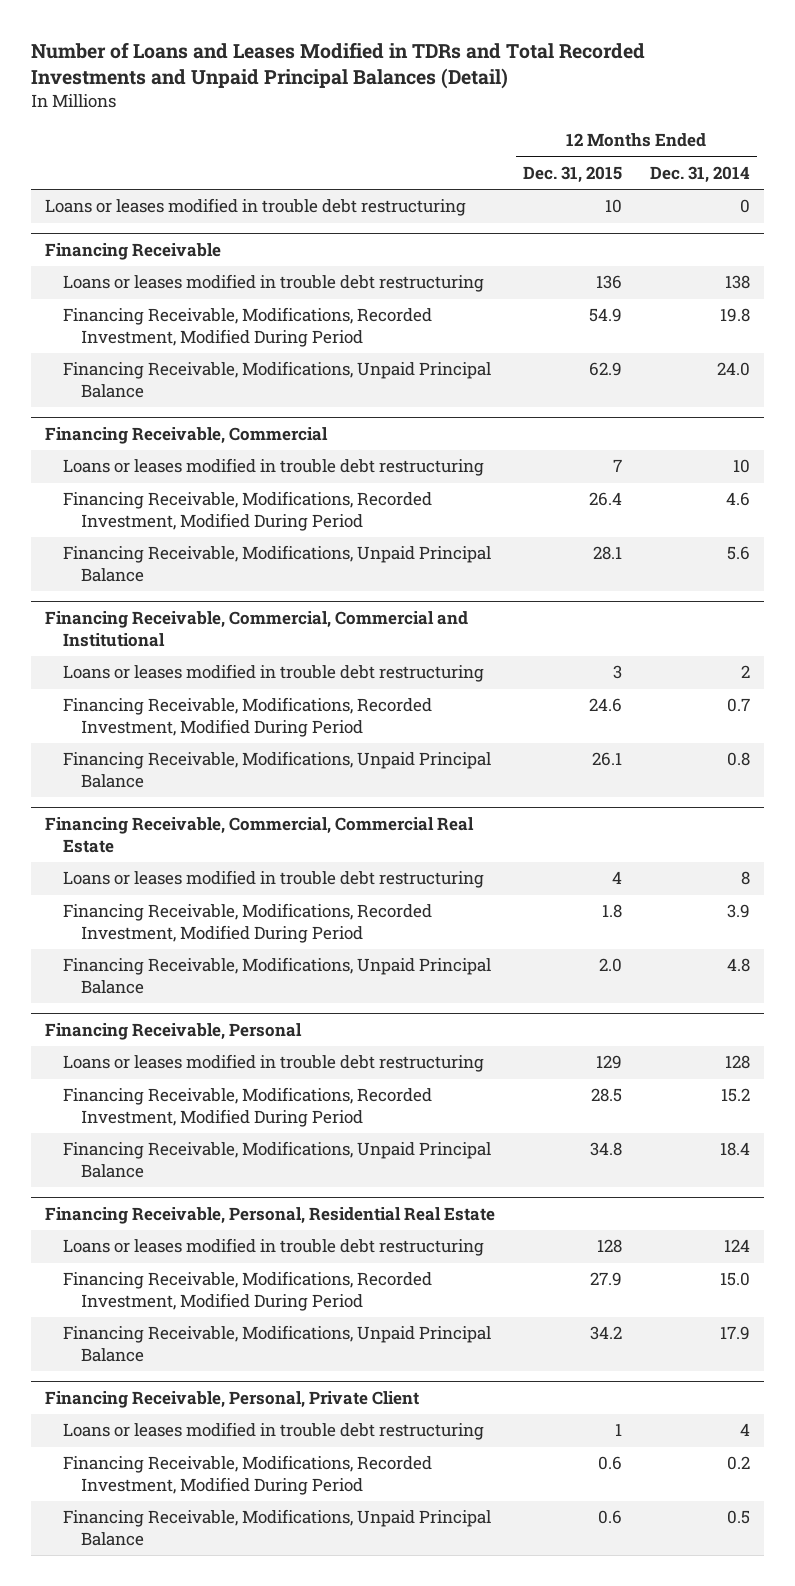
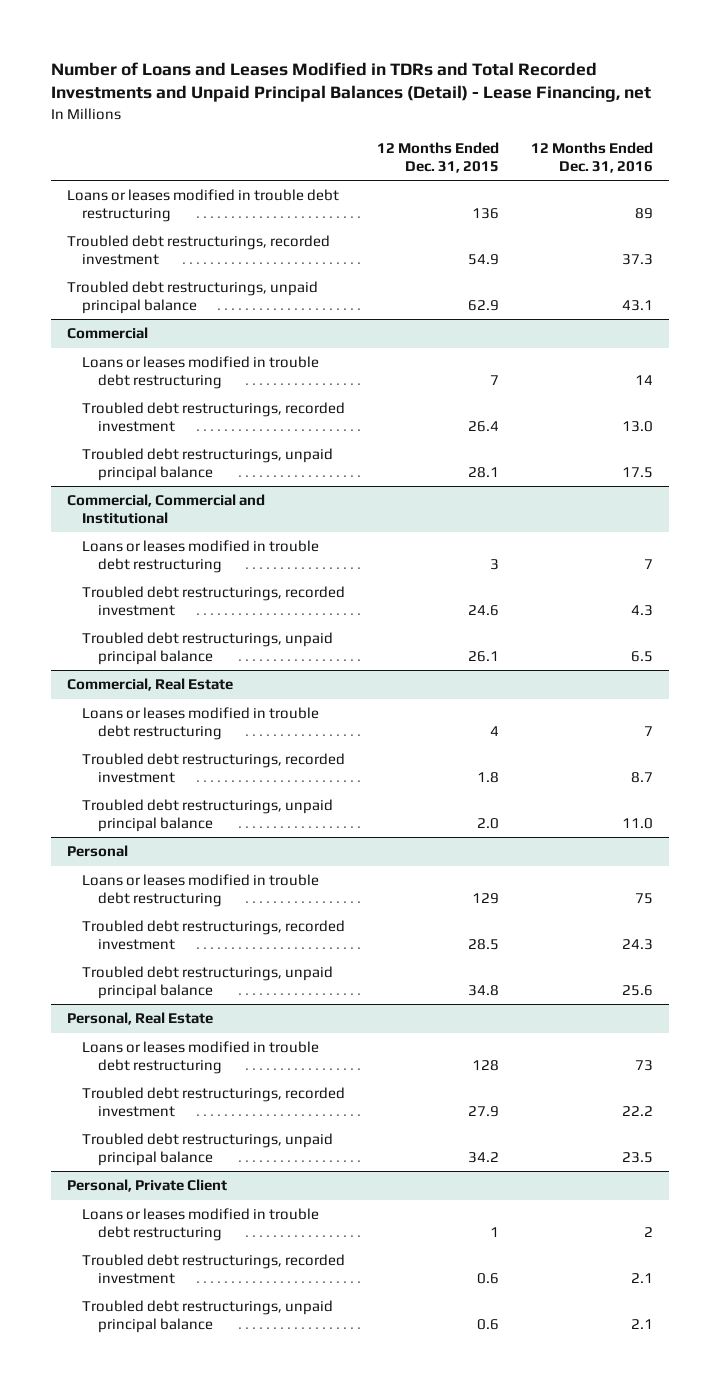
- Number of Loans and Leases Modified in TDRs and Total Recorded Investments and Unpaid Principal Balances (Detail)
+ Number of Loans and Leases Modified in TDRs and Total Recorded Investments and Unpaid Principal Balances (Detail) - Lease Financing, net
- | 12 Months Ended Dec. 31, 2015 | 12 Months Ended Dec. 31, 2014
+ | 12 Months Ended Dec. 31, 2015 | 12 Months Ended Dec. 31, 2016
- Loans or leases modified in trouble debt restructuring | 10 | 0
- Financing Receivable
- Financing Receivable, Modifications, Recorded Investment, Modified During Period | 54.9 | 19.8
- Financing Receivable, Modifications, Unpaid Principal Balance | 62.9 | 24.0
- Financing Receivable, Commercial
+ Troubled debt restructurings, recorded investment | 54.9 | 37.3
+ Troubled debt restructurings, unpaid principal balance | 62.9 | 43.1
+ Commercial
- Financing Receivable, Modifications, Recorded Investment, Modified During Period | 26.4 | 4.6
- Financing Receivable, Modifications, Unpaid Principal Balance | 28.1 | 5.6
- Financing Receivable, Commercial, Commercial and Institutional
+ Troubled debt restructurings, recorded investment | 26.4 | 13.0
+ Troubled debt restructurings, unpaid principal balance | 28.1 | 17.5
+ Commercial, Commercial and Institutional
- Financing Receivable, Modifications, Recorded Investment, Modified During Period | 24.6 | 0.7
- Financing Receivable, Modifications, Unpaid Principal Balance | 26.1 | 0.8
- Financing Receivable, Commercial, Commercial Real Estate
+ Troubled debt restructurings, recorded investment | 24.6 | 4.3
+ Troubled debt restructurings, unpaid principal balance | 26.1 | 6.5
+ Commercial, Real Estate
- Financing Receivable, Modifications, Recorded Investment, Modified During Period | 1.8 | 3.9
- Financing Receivable, Modifications, Unpaid Principal Balance | 2.0 | 4.8
- Financing Receivable, Personal
+ Troubled debt restructurings, recorded investment | 1.8 | 8.7
+ Troubled debt restructurings, unpaid principal balance | 2.0 | 11.0
+ Personal
- Financing Receivable, Modifications, Recorded Investment, Modified During Period | 28.5 | 15.2
- Financing Receivable, Modifications, Unpaid Principal Balance | 34.8 | 18.4
- Financing Receivable, Personal, Residential Real Estate
+ Troubled debt restructurings, recorded investment | 28.5 | 24.3
+ Troubled debt restructurings, unpaid principal balance | 34.8 | 25.6
+ Personal, Real Estate
- Financing Receivable, Modifications, Recorded Investment, Modified During Period | 27.9 | 15.0
- Financing Receivable, Modifications, Unpaid Principal Balance | 34.2 | 17.9
- Financing Receivable, Personal, Private Client
+ Troubled debt restructurings, recorded investment | 27.9 | 22.2
+ Troubled debt restructurings, unpaid principal balance | 34.2 | 23.5
+ Personal, Private Client
- Financing Receivable, Modifications, Recorded Investment, Modified During Period | 0.6 | 0.2
- Financing Receivable, Modifications, Unpaid Principal Balance | 0.6 | 0.5
+ Troubled debt restructurings, recorded investment | 0.6 | 2.1
+ Troubled debt restructurings, unpaid principal balance | 0.6 | 2.1

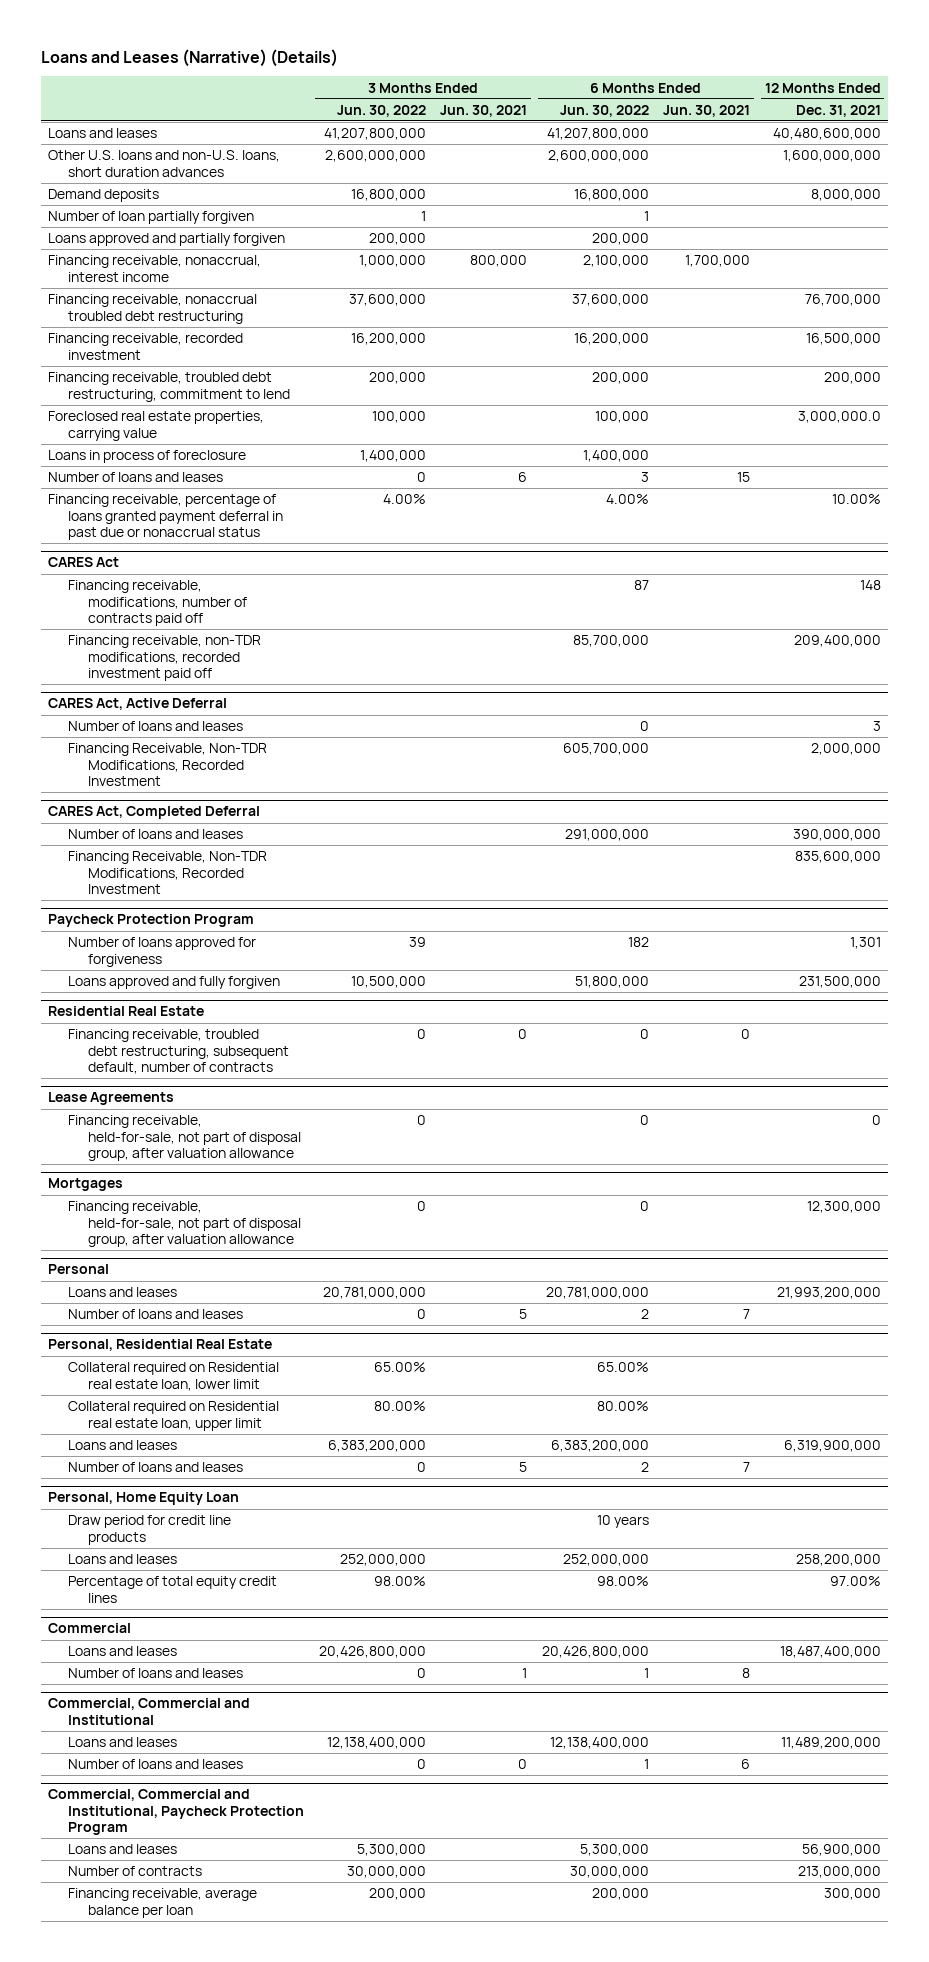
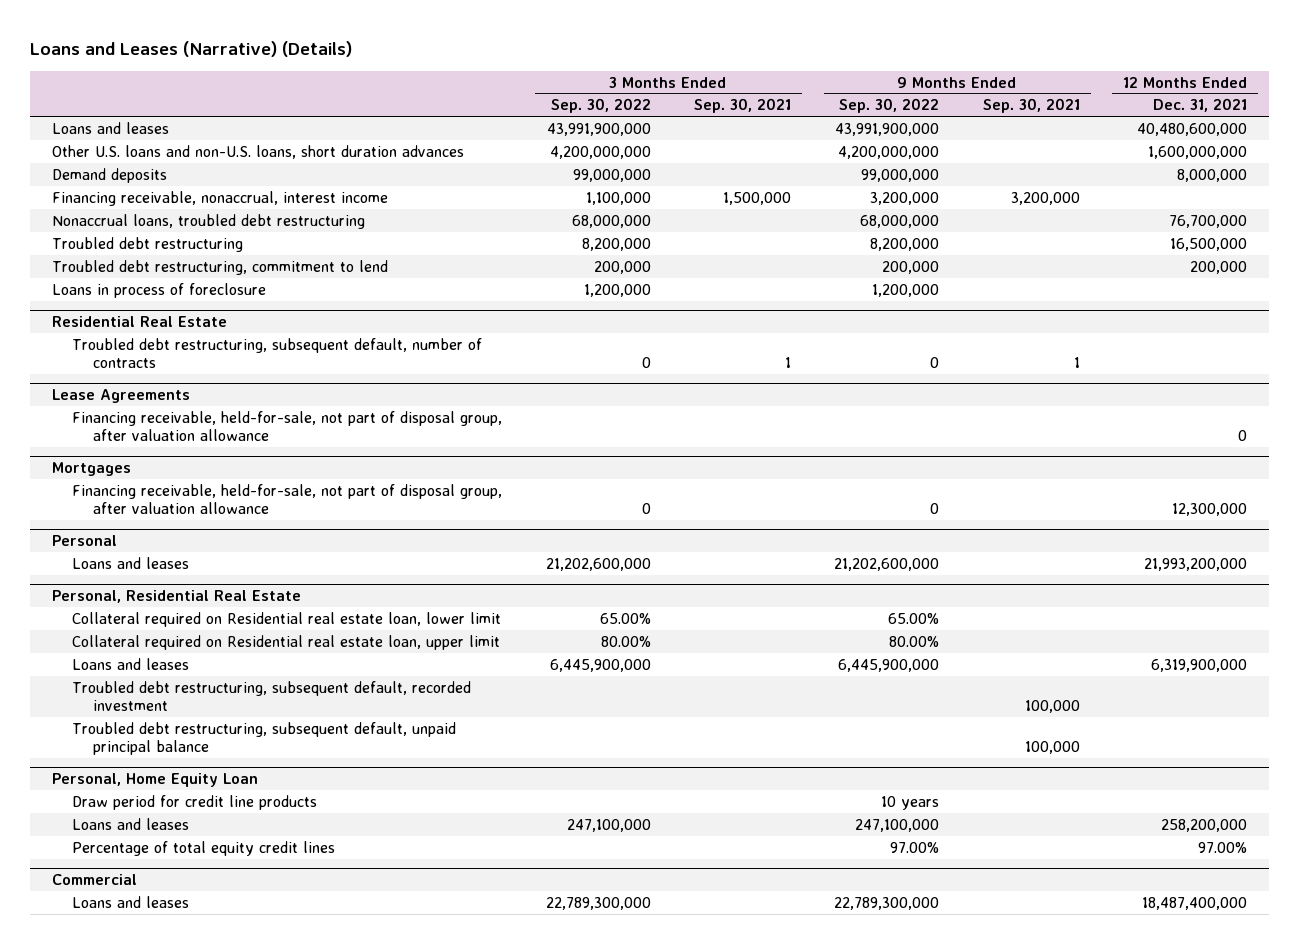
- | 3 Months Ended Jun. 30, 2022 | 3 Months Ended Jun. 30, 2021 | 6 Months Ended Jun. 30, 2022 | 6 Months Ended Jun. 30, 2021 | 12 Months Ended Dec. 31, 2021
+ | 3 Months Ended Sep. 30, 2022 | 3 Months Ended Sep. 30, 2021 | 9 Months Ended Sep. 30, 2022 | 9 Months Ended Sep. 30, 2021 | 12 Months Ended Dec. 31, 2021
- Number of loan partially forgiven | 1 | | 1 | |
- Loans approved and partially forgiven | 200,000 | | 200,000 | |
- Financing receivable, nonaccrual troubled debt restructuring | 37,600,000 | | 37,600,000 | | 76,700,000
- Financing receivable, recorded investment | 16,200,000 | | 16,200,000 | | 16,500,000
- Financing receivable, troubled debt restructuring, commitment to lend | 200,000 | | 200,000 | | 200,000
- Foreclosed real estate properties, carrying value | 100,000 | | 100,000 | | 3,000,000.0
+ Nonaccrual loans, troubled debt restructuring | 68,000,000 | | 68,000,000 | | 76,700,000
+ Troubled debt restructuring | 8,200,000 | | 8,200,000 | | 16,500,000
+ Troubled debt restructuring, commitment to lend | 200,000 | | 200,000 | | 200,000
- Number of loans and leases | 0 | 6 | 3 | 15 |
- Financing receivable, percentage of loans granted payment deferral in past due or nonaccrual status | 4.00% | | 4.00% | | 10.00%
- CARES Act
- Financing receivable, modifications, number of contracts paid off | | | 87 | | 148
- Financing receivable, non-TDR modifications, recorded investment paid off | | | 85,700,000 | | 209,400,000
- CARES Act, Active Deferral
- Number of loans and leases | | | 0 | | 3
- Financing Receivable, Non-TDR Modifications, Recorded Investment | | | 605,700,000 | | 2,000,000
- CARES Act, Completed Deferral
- Number of loans and leases | | | 291,000,000 | | 390,000,000
- Financing Receivable, Non-TDR Modifications, Recorded Investment | | | | | 835,600,000
- Paycheck Protection Program
- Number of loans approved for forgiveness | 39 | | 182 | | 1,301
- Loans approved and fully forgiven | 10,500,000 | | 51,800,000 | | 231,500,000
@ Residential Real Estate
- Financing receivable, troubled debt restructuring, subsequent default, number of contracts | 0 | 0 | 0 | 0 |
+ Troubled debt restructuring, subsequent default, number of contracts | 0 | 1 | 0 | 1 |
@ Personal
- Number of loans and leases | 0 | 5 | 2 | 7 |
@ Personal, Residential Real Estate
- Number of loans and leases | 0 | 5 | 2 | 7 |
+ Troubled debt restructuring, subsequent default, recorded investment | | | | 100,000 |
+ Troubled debt restructuring, subsequent default, unpaid principal balance | | | | 100,000 |
@ Commercial
- Number of loans and leases | 0 | 1 | 1 | 8 |
- Commercial, Commercial and Institutional
- Loans and leases | 12,138,400,000 | | 12,138,400,000 | | 11,489,200,000
- Number of loans and leases | 0 | 0 | 1 | 6 |
- Commercial, Commercial and Institutional, Paycheck Protection Program
- Loans and leases | 5,300,000 | | 5,300,000 | | 56,900,000
- Number of contracts | 30,000,000 | | 30,000,000 | | 213,000,000
- Financing receivable, average balance per loan | 200,000 | | 200,000 | | 300,000

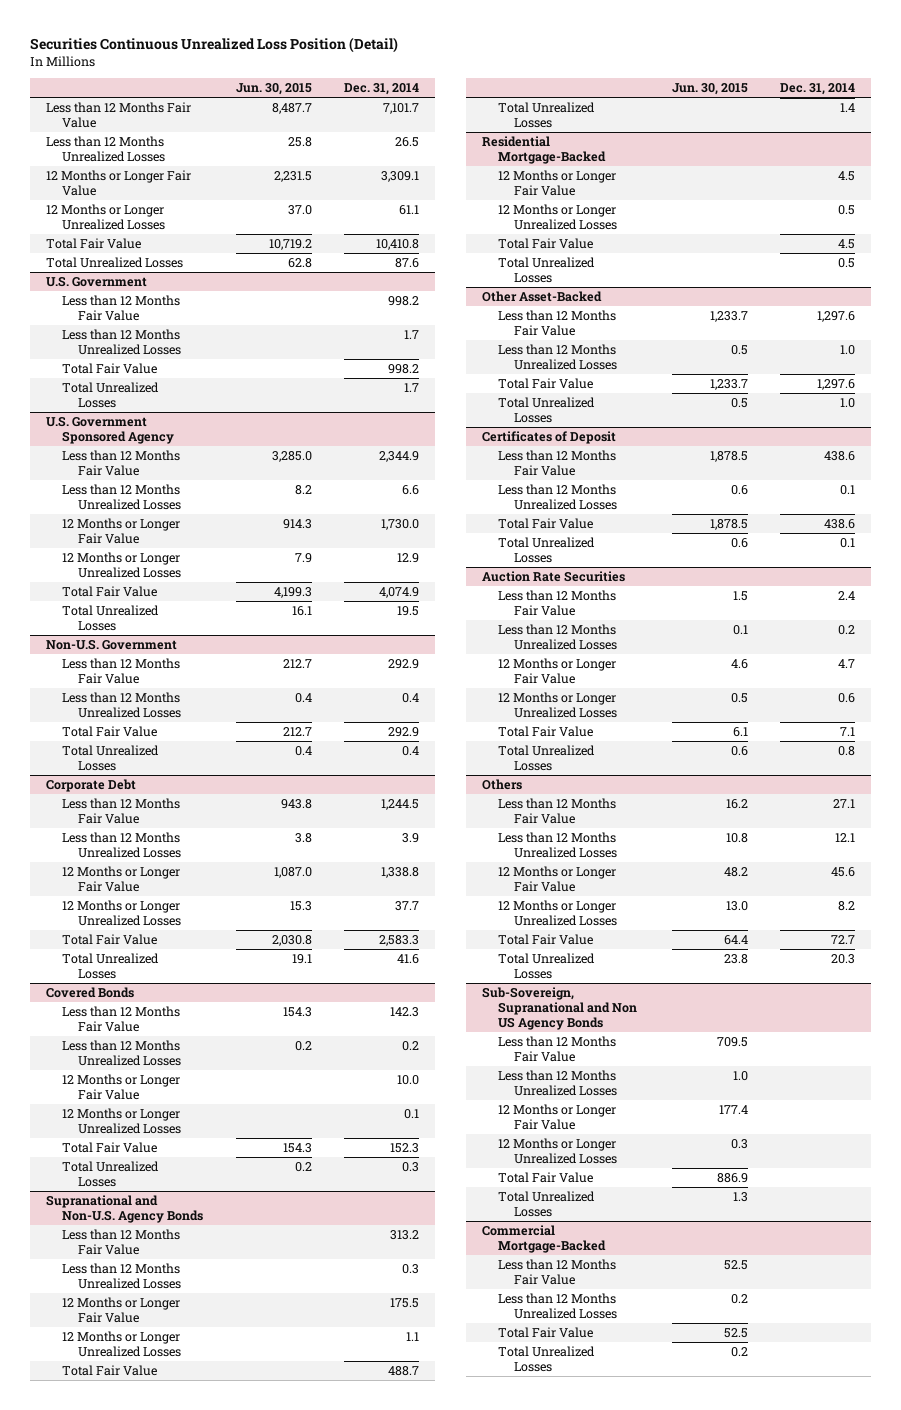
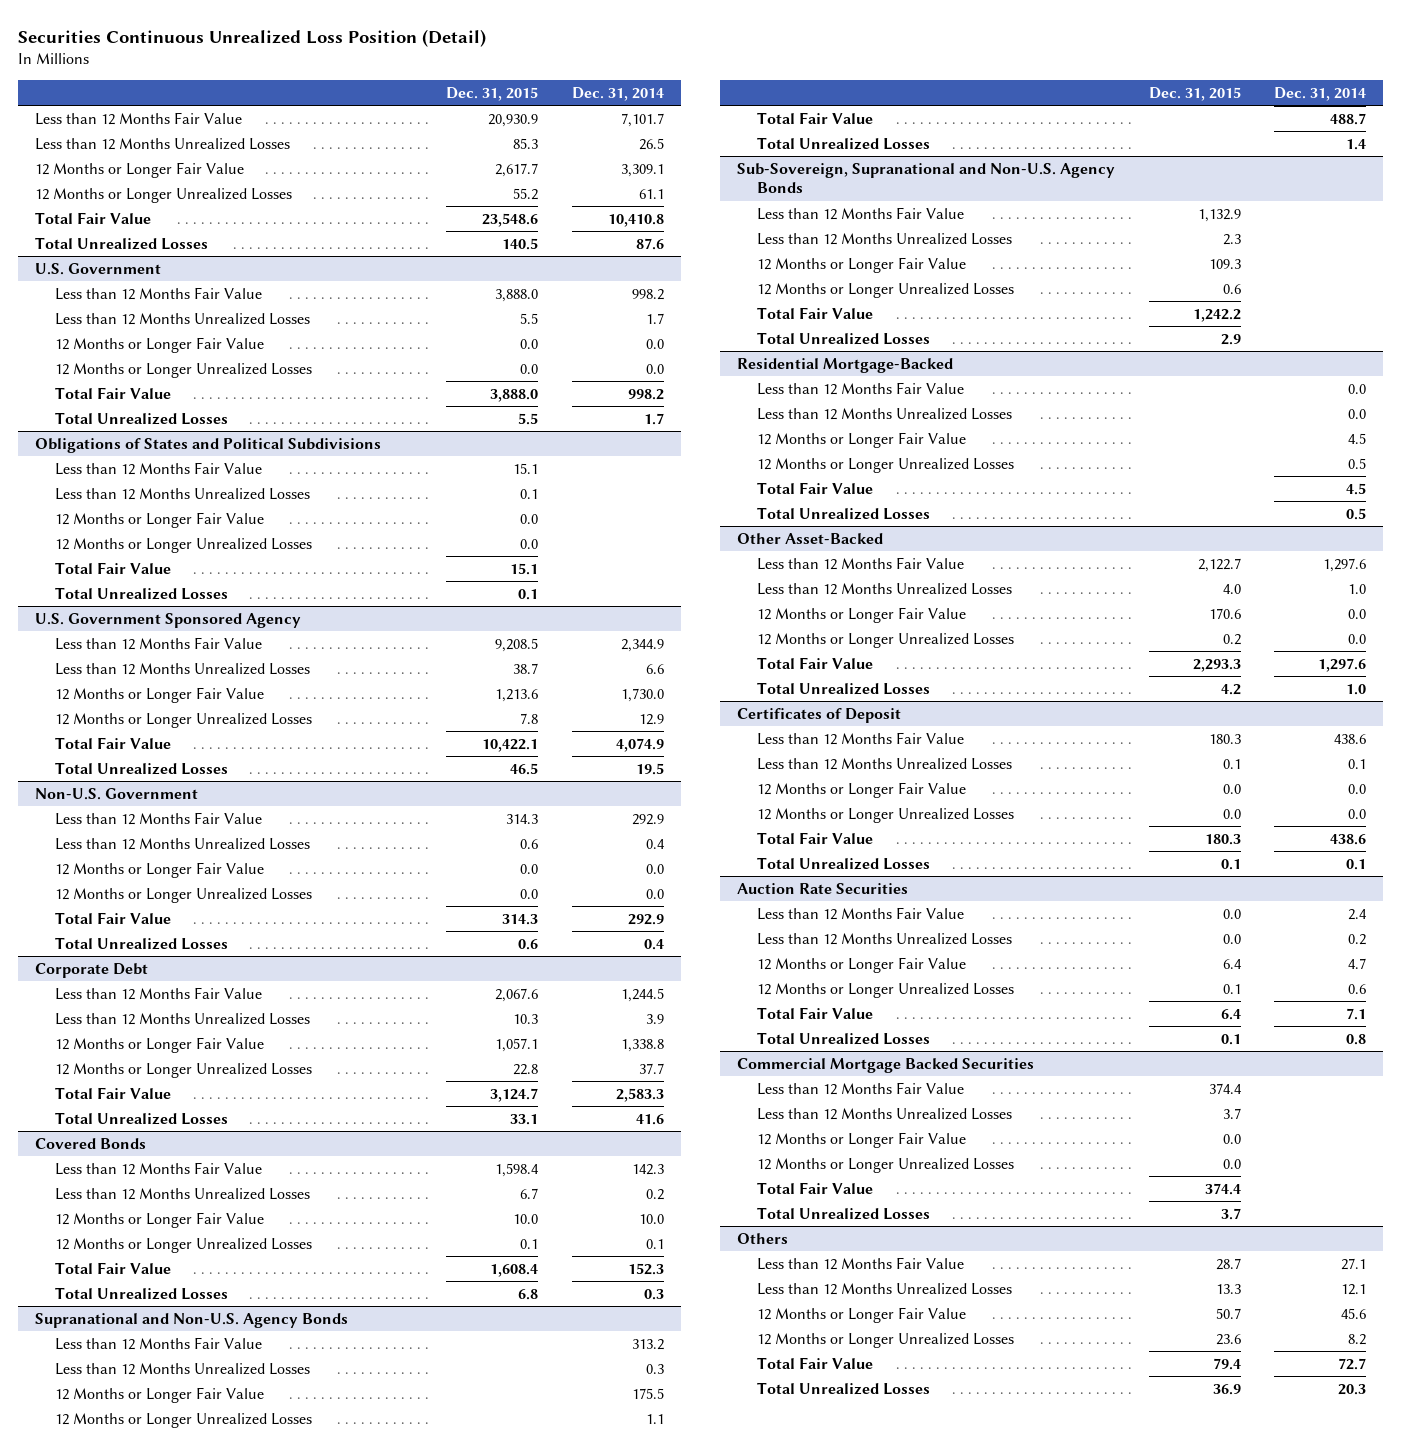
- | Jun. 30, 2015 | Dec. 31, 2014
+ | Dec. 31, 2015 | Dec. 31, 2014
@ U.S. Government
+ 12 Months or Longer Fair Value | 0.0 | 0.0
+ 12 Months or Longer Unrealized Losses | 0.0 | 0.0
+ Obligations of States and Political Subdivisions
+ Less than 12 Months Fair Value | 15.1 |
+ Less than 12 Months Unrealized Losses | 0.1 |
+ 12 Months or Longer Fair Value | 0.0 |
+ 12 Months or Longer Unrealized Losses | 0.0 |
+ Total Fair Value | 15.1 |
+ Total Unrealized Losses | 0.1 |
@ Non-U.S. Government
+ 12 Months or Longer Fair Value | 0.0 | 0.0
+ 12 Months or Longer Unrealized Losses | 0.0 | 0.0
+ Sub-Sovereign, Supranational and Non-U.S. Agency Bonds
+ Less than 12 Months Fair Value | 1,132.9 |
+ Less than 12 Months Unrealized Losses | 2.3 |
+ 12 Months or Longer Fair Value | 109.3 |
+ 12 Months or Longer Unrealized Losses | 0.6 |
+ Total Fair Value | 1,242.2 |
+ Total Unrealized Losses | 2.9 |
@ Residential Mortgage-Backed
+ Less than 12 Months Fair Value | | 0.0
+ Less than 12 Months Unrealized Losses | | 0.0
@ Other Asset-Backed
+ 12 Months or Longer Fair Value | 170.6 | 0.0
+ 12 Months or Longer Unrealized Losses | 0.2 | 0.0
@ Certificates of Deposit
+ 12 Months or Longer Fair Value | 0.0 | 0.0
+ 12 Months or Longer Unrealized Losses | 0.0 | 0.0
+ Commercial Mortgage Backed Securities
+ Less than 12 Months Fair Value | 374.4 |
+ Less than 12 Months Unrealized Losses | 3.7 |
+ 12 Months or Longer Fair Value | 0.0 |
+ 12 Months or Longer Unrealized Losses | 0.0 |
+ Total Fair Value | 374.4 |
+ Total Unrealized Losses | 3.7 |
- Sub-Sovereign, Supranational and Non US Agency Bonds
- Less than 12 Months Fair Value | 709.5 |
- Less than 12 Months Unrealized Losses | 1.0 |
- 12 Months or Longer Fair Value | 177.4 |
- 12 Months or Longer Unrealized Losses | 0.3 |
- Total Fair Value | 886.9 |
- Total Unrealized Losses | 1.3 |
- Commercial Mortgage-Backed
- Less than 12 Months Fair Value | 52.5 |
- Less than 12 Months Unrealized Losses | 0.2 |
- Total Fair Value | 52.5 |
- Total Unrealized Losses | 0.2 |

